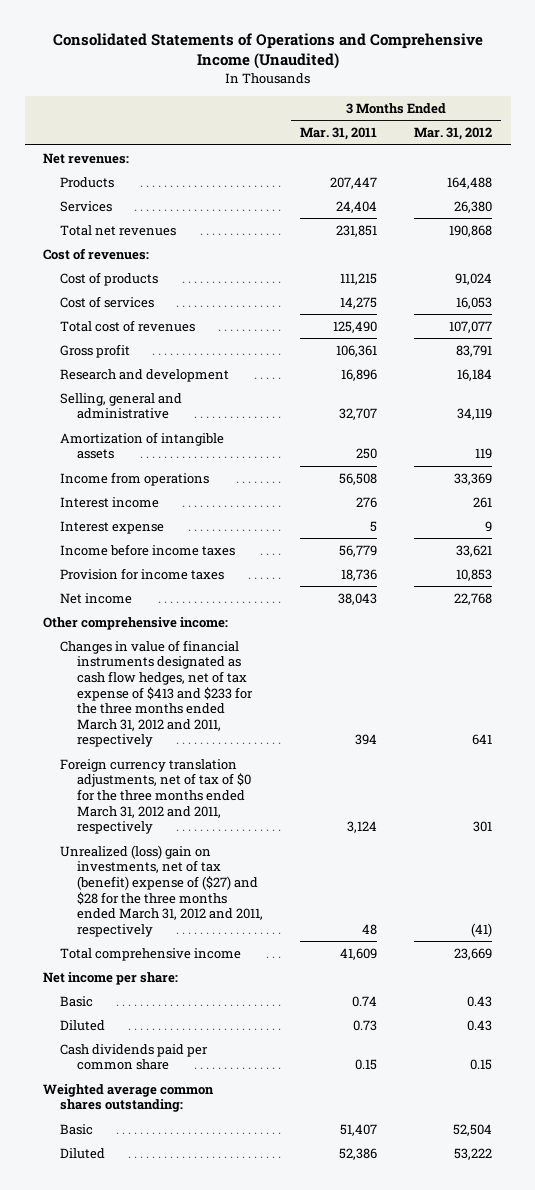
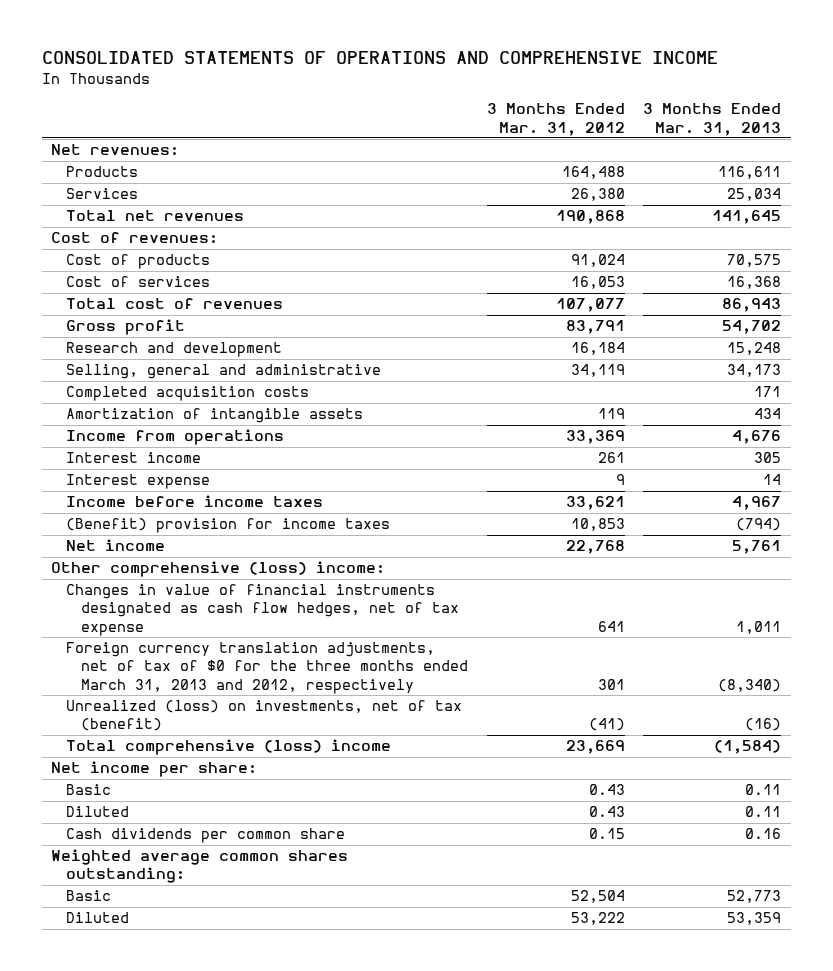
- Consolidated Statements of Operations and Comprehensive Income (Unaudited)
+ CONSOLIDATED STATEMENTS OF OPERATIONS AND COMPREHENSIVE INCOME
- | 3 Months Ended Mar. 31, 2011 | 3 Months Ended Mar. 31, 2012
+ | 3 Months Ended Mar. 31, 2012 | 3 Months Ended Mar. 31, 2013
+ Completed acquisition costs | | 171
- Provision for income taxes | 18,736 | 10,853
+ (Benefit) provision for income taxes | 10,853 | (794)
- Other comprehensive income:
- Changes in value of financial instruments designated as cash flow hedges, net of tax expense of $413 and $233 for the three months ended March 31, 2012 and 2011, respectively | 394 | 641
- Foreign currency translation adjustments, net of tax of $0 for the three months ended March 31, 2012 and 2011, respectively | 3,124 | 301
- Unrealized (loss) gain on investments, net of tax (benefit) expense of ($27) and $28 for the three months ended March 31, 2012 and 2011, respectively | 48 | (41)
- Total comprehensive income | 41,609 | 23,669
+ Other comprehensive (loss) income:
+ Changes in value of financial instruments designated as cash flow hedges, net of tax expense | 641 | 1,011
+ Foreign currency translation adjustments, net of tax of $0 for the three months ended March 31, 2013 and 2012, respectively | 301 | (8,340)
+ Unrealized (loss) on investments, net of tax (benefit) | (41) | (16)
+ Total comprehensive (loss) income | 23,669 | (1,584)
- Cash dividends paid per common share | 0.15 | 0.15
+ Cash dividends per common share | 0.15 | 0.16

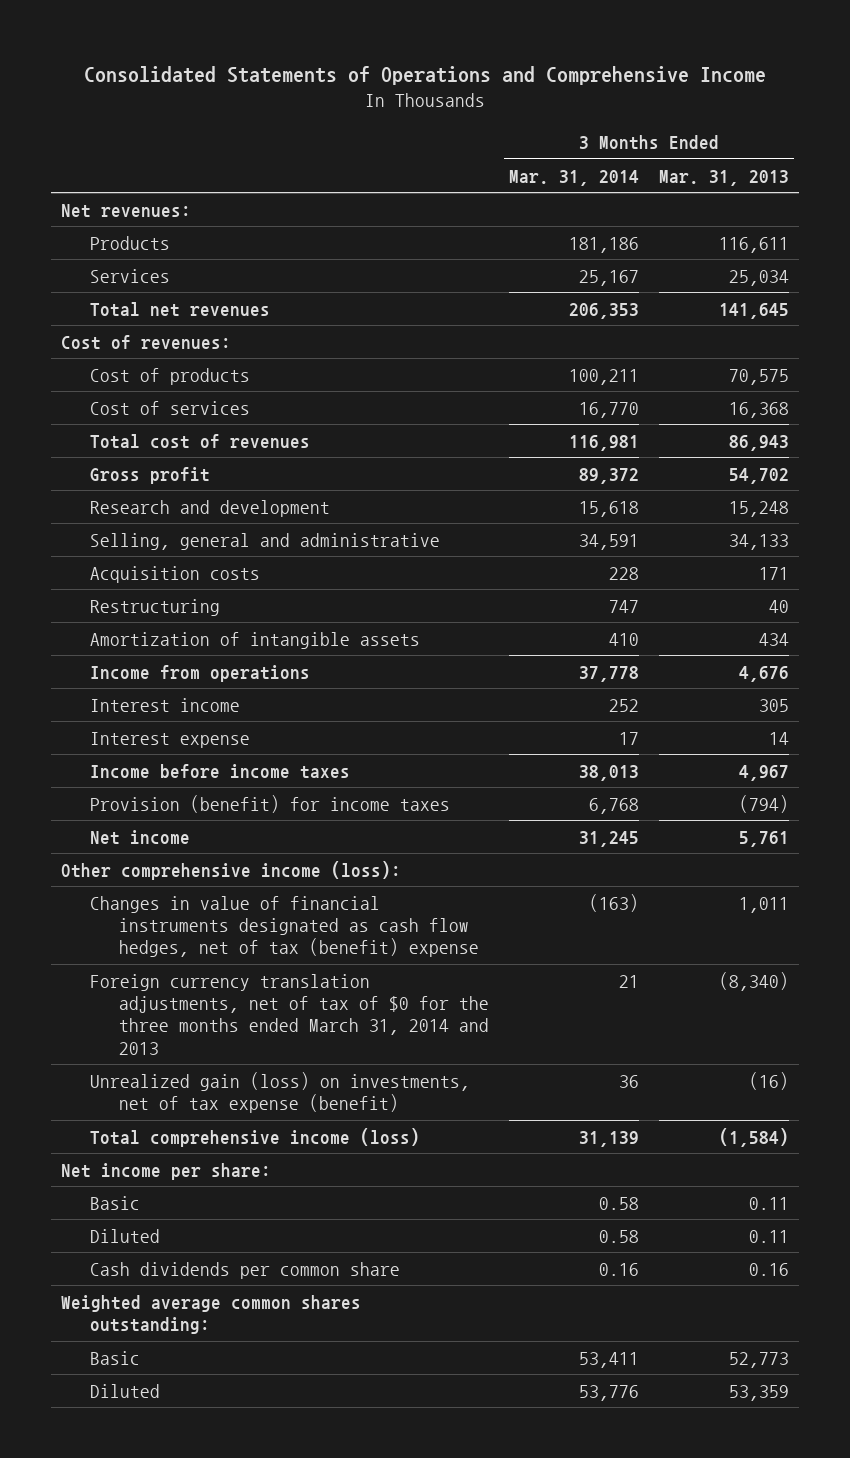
- CONSOLIDATED STATEMENTS OF OPERATIONS AND COMPREHENSIVE INCOME
+ Consolidated Statements of Operations and Comprehensive Income
- | 3 Months Ended Mar. 31, 2012 | 3 Months Ended Mar. 31, 2013
+ | 3 Months Ended Mar. 31, 2014 | 3 Months Ended Mar. 31, 2013
- Selling, general and administrative | 34,119 | 34,173
- Completed acquisition costs | | 171
+ Selling, general and administrative | 34,591 | 34,133
+ Acquisition costs | 228 | 171
+ Restructuring | 747 | 40
- (Benefit) provision for income taxes | 10,853 | (794)
+ Provision (benefit) for income taxes | 6,768 | (794)
- Other comprehensive (loss) income:
- Changes in value of financial instruments designated as cash flow hedges, net of tax expense | 641 | 1,011
- Foreign currency translation adjustments, net of tax of $0 for the three months ended March 31, 2013 and 2012, respectively | 301 | (8,340)
- Unrealized (loss) on investments, net of tax (benefit) | (41) | (16)
- Total comprehensive (loss) income | 23,669 | (1,584)
+ Other comprehensive income (loss):
+ Changes in value of financial instruments designated as cash flow hedges, net of tax (benefit) expense | (163) | 1,011
+ Foreign currency translation adjustments, net of tax of $0 for the three months ended March 31, 2014 and 2013 | 21 | (8,340)
+ Unrealized gain (loss) on investments, net of tax expense (benefit) | 36 | (16)
+ Total comprehensive income (loss) | 31,139 | (1,584)

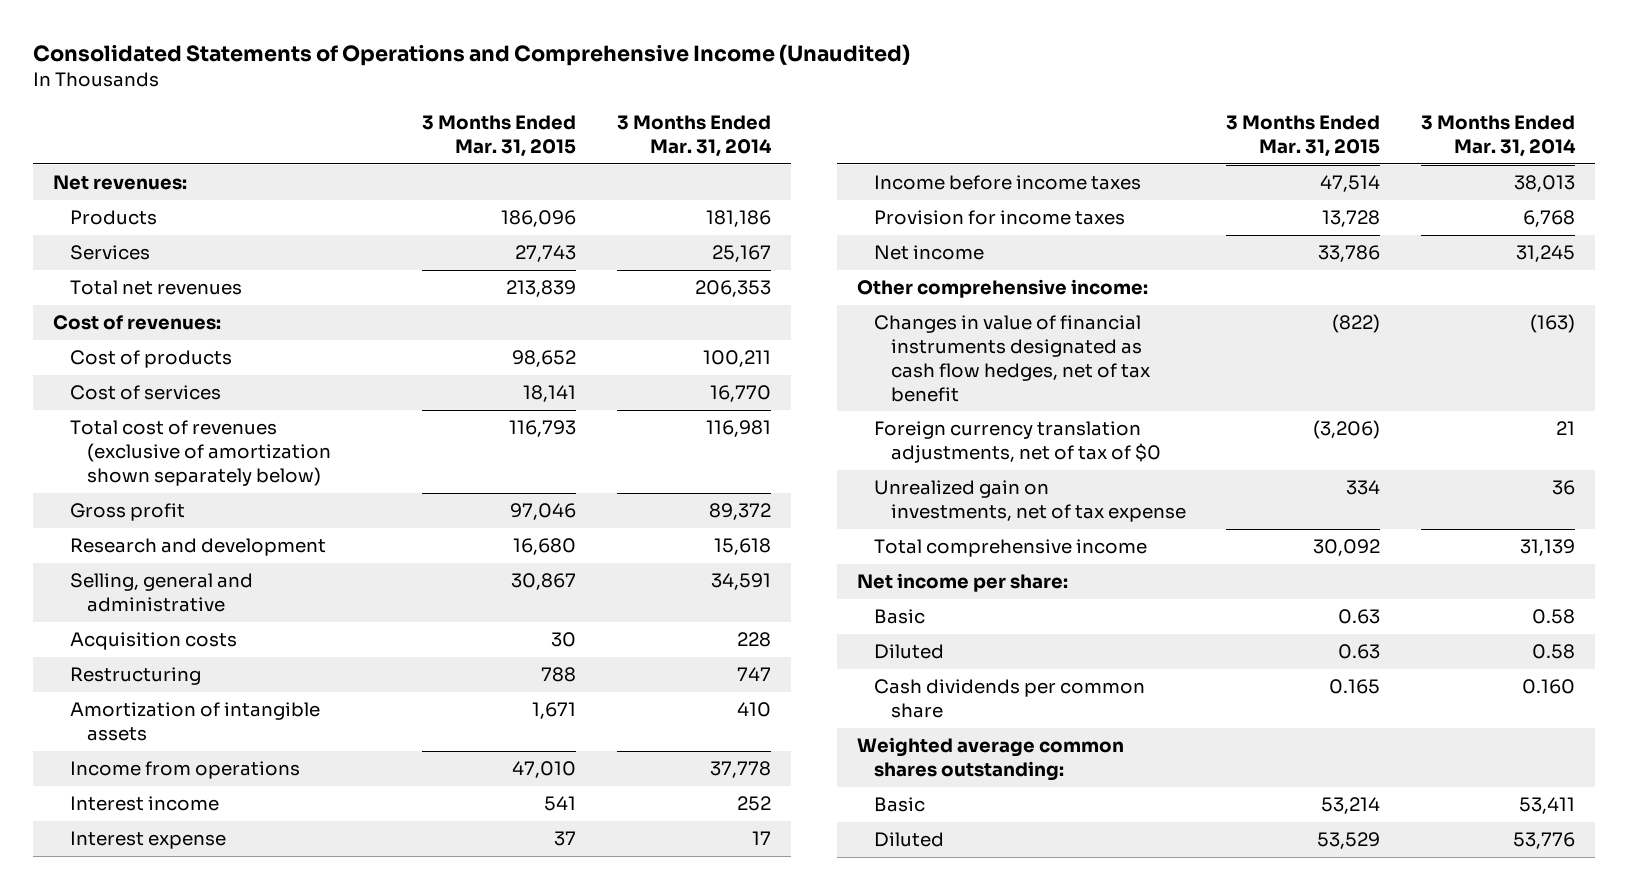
- Consolidated Statements of Operations and Comprehensive Income
+ Consolidated Statements of Operations and Comprehensive Income (Unaudited)
- | 3 Months Ended Mar. 31, 2014 | 3 Months Ended Mar. 31, 2013
+ | 3 Months Ended Mar. 31, 2015 | 3 Months Ended Mar. 31, 2014
- Total cost of revenues | 116,981 | 86,943
+ Total cost of revenues (exclusive of amortization shown separately below) | 116,793 | 116,981
- Provision (benefit) for income taxes | 6,768 | (794)
+ Provision for income taxes | 13,728 | 6,768
- Other comprehensive income (loss):
- Changes in value of financial instruments designated as cash flow hedges, net of tax (benefit) expense | (163) | 1,011
- Foreign currency translation adjustments, net of tax of $0 for the three months ended March 31, 2014 and 2013 | 21 | (8,340)
- Unrealized gain (loss) on investments, net of tax expense (benefit) | 36 | (16)
- Total comprehensive income (loss) | 31,139 | (1,584)
+ Other comprehensive income:
+ Changes in value of financial instruments designated as cash flow hedges, net of tax benefit | (822) | (163)
+ Foreign currency translation adjustments, net of tax of $0 | (3,206) | 21
+ Unrealized gain on investments, net of tax expense | 334 | 36
+ Total comprehensive income | 30,092 | 31,139
- Cash dividends per common share | 0.16 | 0.16
+ Cash dividends per common share | 0.165 | 0.160

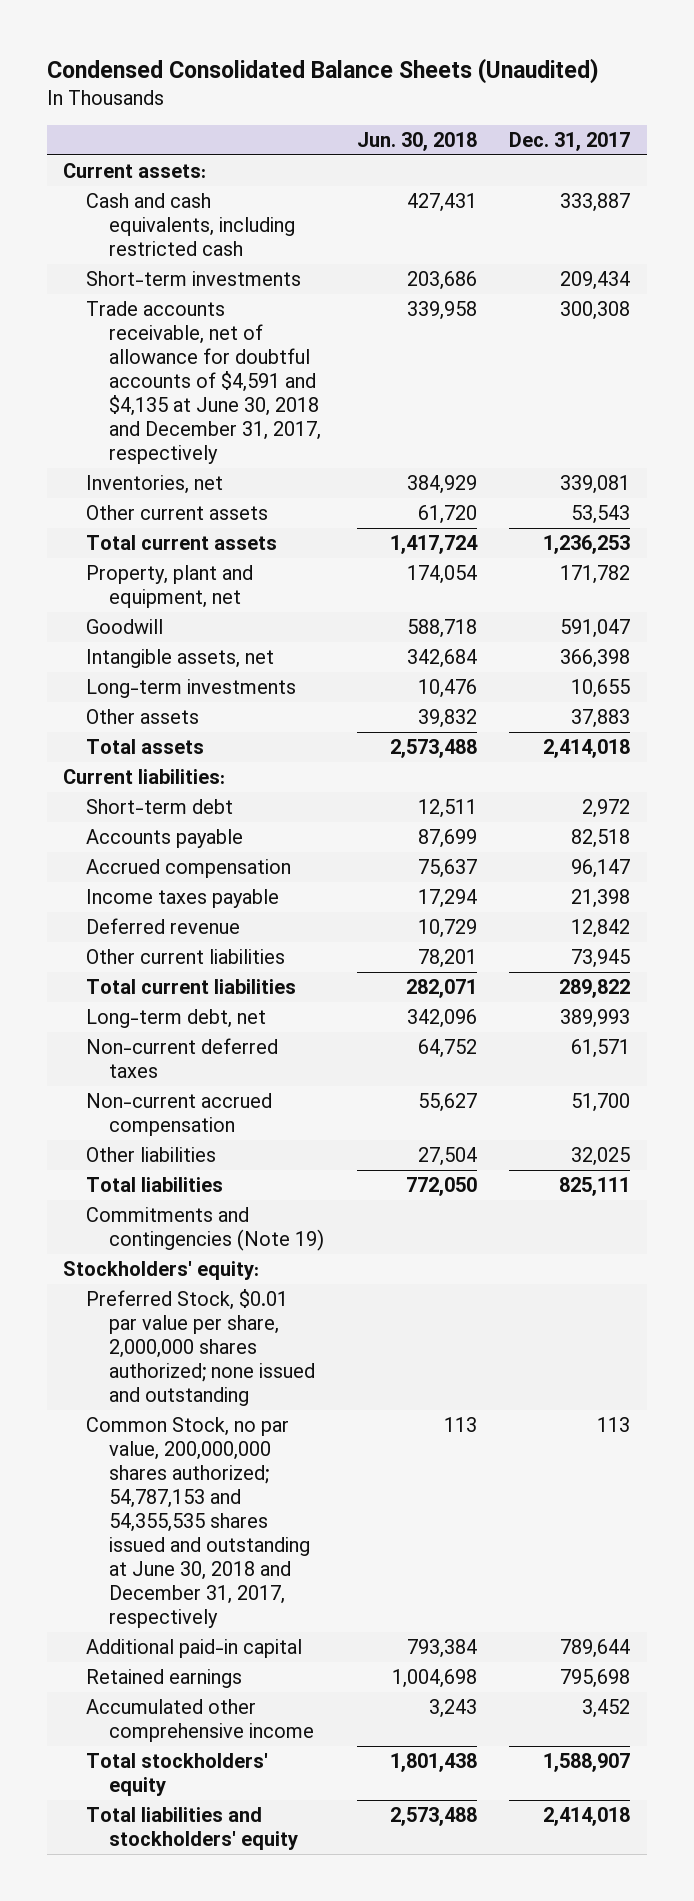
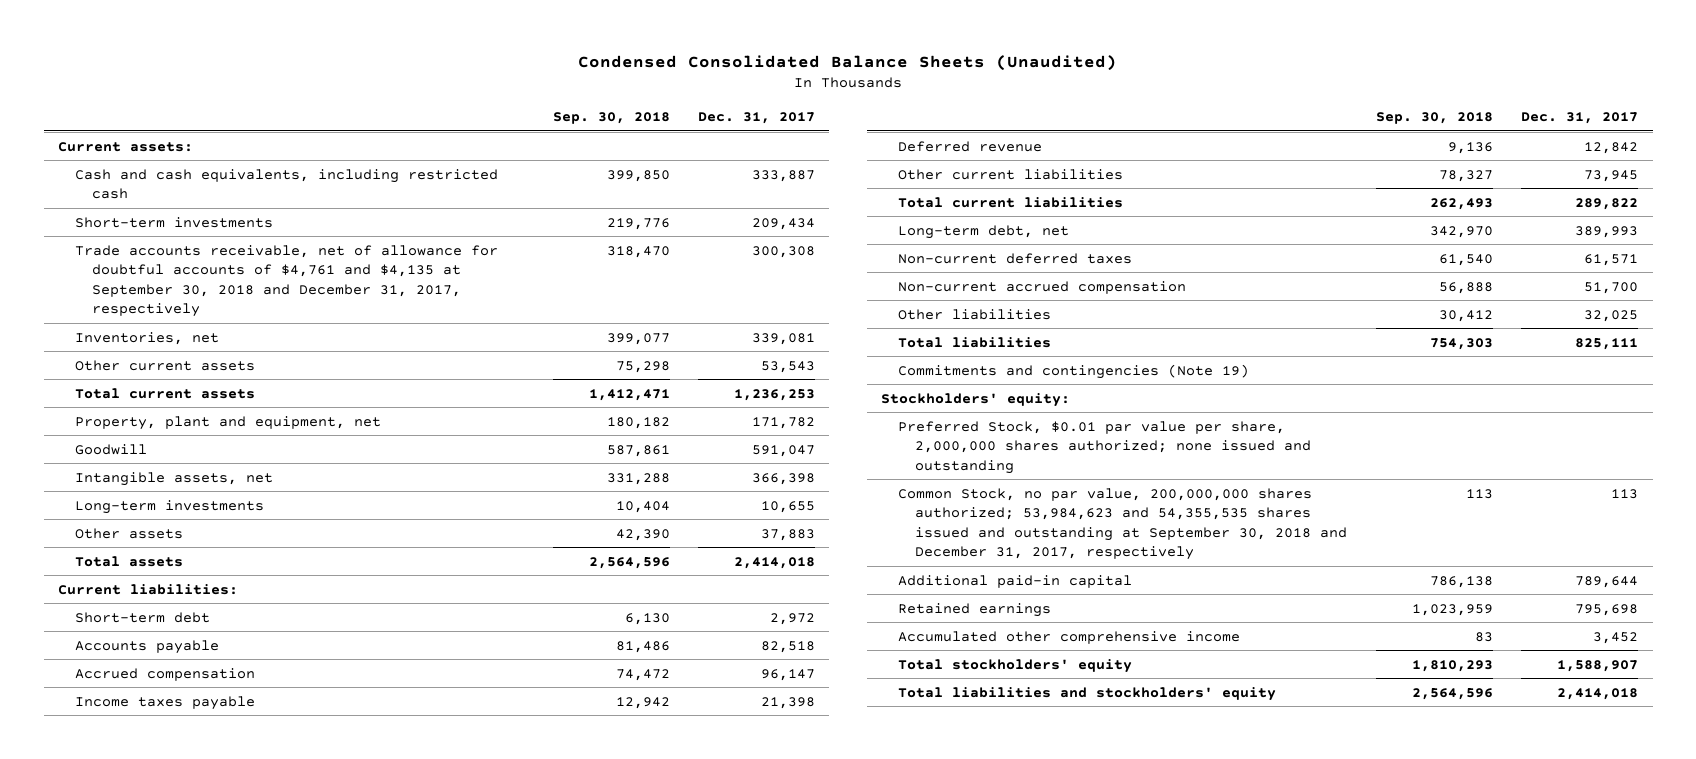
- | Jun. 30, 2018 | Dec. 31, 2017
+ | Sep. 30, 2018 | Dec. 31, 2017
- Trade accounts receivable, net of allowance for doubtful accounts of $4,591 and $4,135 at June 30, 2018 and December 31, 2017, respectively | 339,958 | 300,308
+ Trade accounts receivable, net of allowance for doubtful accounts of $4,761 and $4,135 at September 30, 2018 and December 31, 2017, respectively | 318,470 | 300,308
- Common Stock, no par value, 200,000,000 shares authorized; 54,787,153 and 54,355,535 shares issued and outstanding at June 30, 2018 and December 31, 2017, respectively | 113 | 113
+ Common Stock, no par value, 200,000,000 shares authorized; 53,984,623 and 54,355,535 shares issued and outstanding at September 30, 2018 and December 31, 2017, respectively | 113 | 113

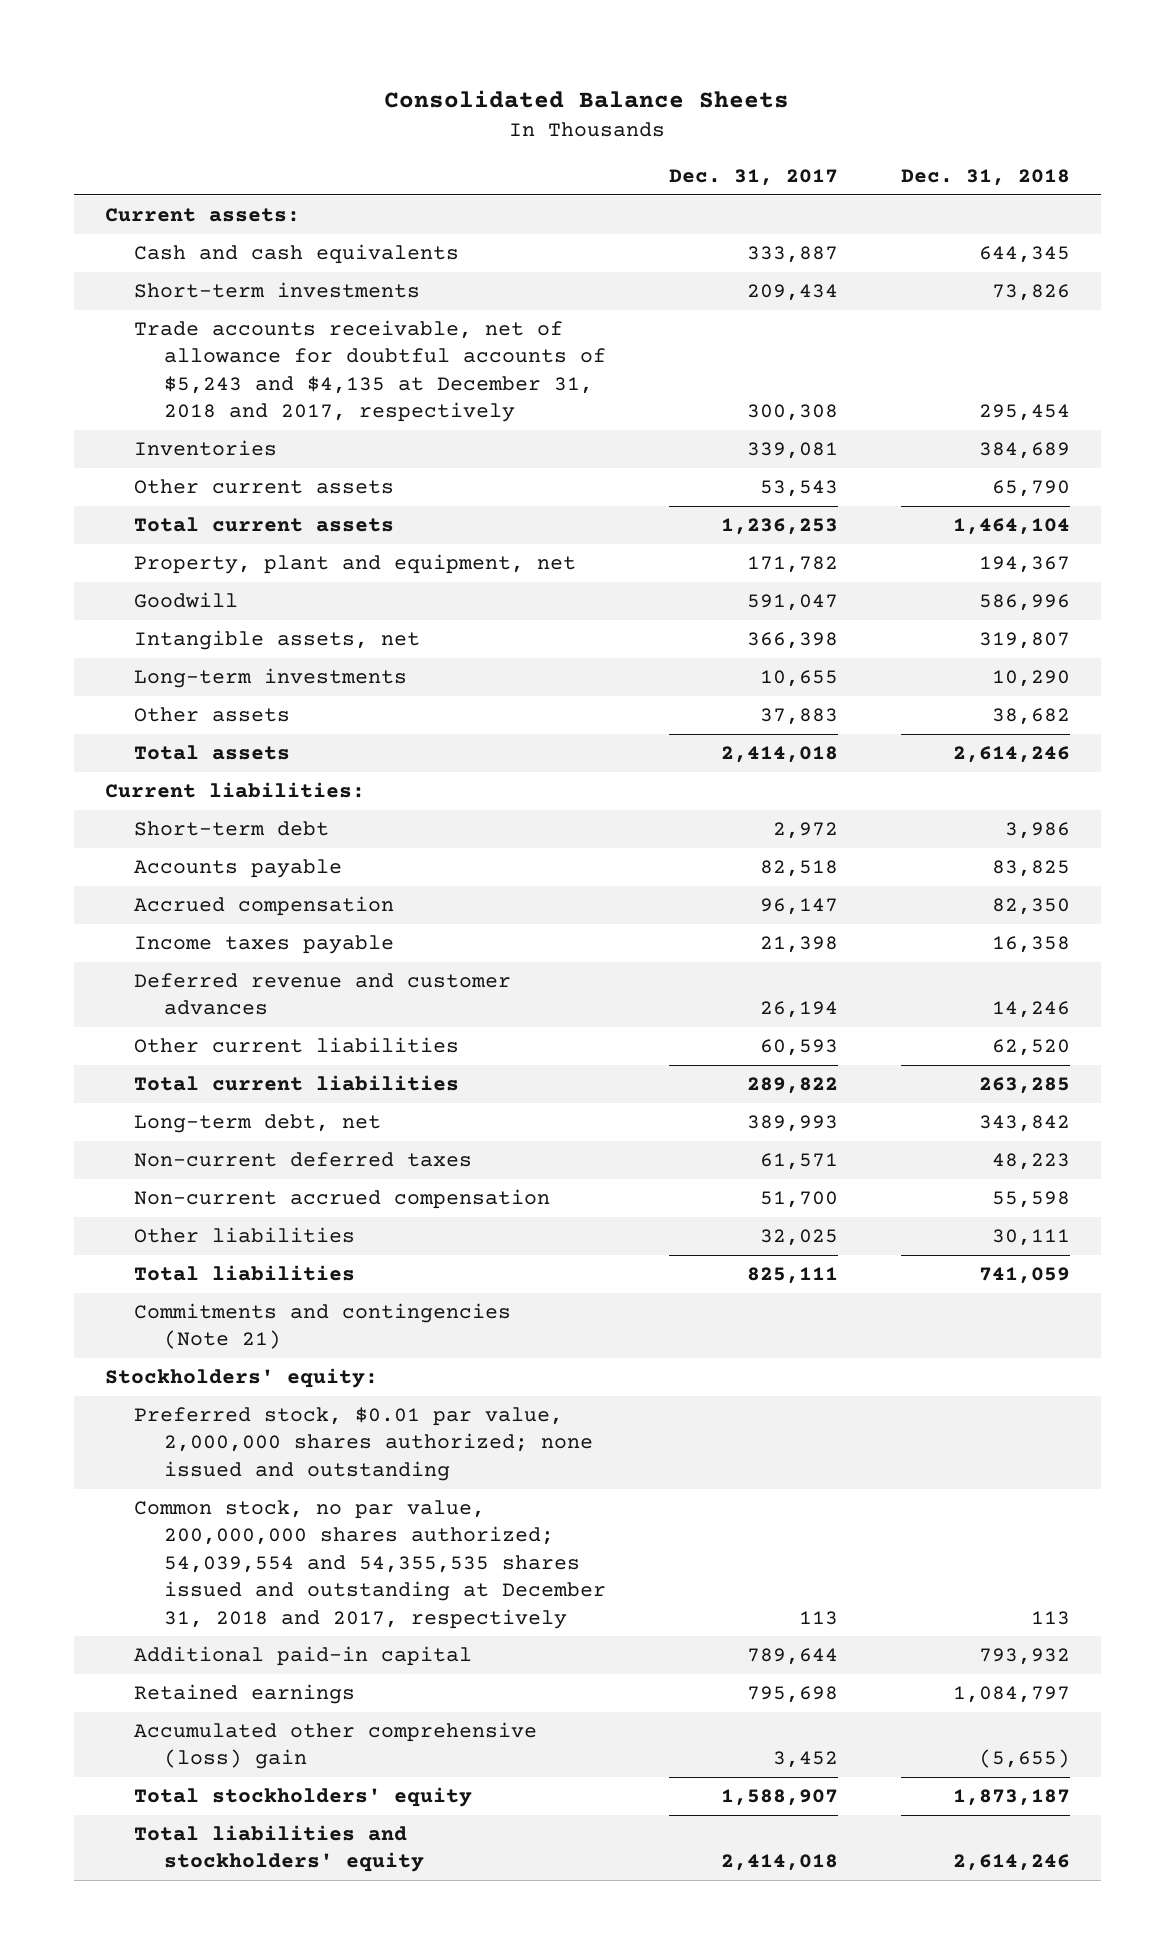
- Condensed Consolidated Balance Sheets (Unaudited)
+ Consolidated Balance Sheets
- | Sep. 30, 2018 | Dec. 31, 2017
+ | Dec. 31, 2017 | Dec. 31, 2018
- Cash and cash equivalents, including restricted cash | 399,850 | 333,887
+ Cash and cash equivalents | 333,887 | 644,345
- Trade accounts receivable, net of allowance for doubtful accounts of $4,761 and $4,135 at September 30, 2018 and December 31, 2017, respectively | 318,470 | 300,308
- Inventories, net | 399,077 | 339,081
+ Trade accounts receivable, net of allowance for doubtful accounts of $5,243 and $4,135 at December 31, 2018 and 2017, respectively | 300,308 | 295,454
+ Inventories | 339,081 | 384,689
- Deferred revenue | 9,136 | 12,842
- Other current liabilities | 78,327 | 73,945
+ Deferred revenue and customer advances | 26,194 | 14,246
+ Other current liabilities | 60,593 | 62,520
- Commitments and contingencies (Note 19)
+ Commitments and contingencies (Note 21)
- Preferred Stock, $0.01 par value per share, 2,000,000 shares authorized; none issued and outstanding
- Common Stock, no par value, 200,000,000 shares authorized; 53,984,623 and 54,355,535 shares issued and outstanding at September 30, 2018 and December 31, 2017, respectively | 113 | 113
+ Preferred stock, $0.01 par value, 2,000,000 shares authorized; none issued and outstanding
+ Common stock, no par value, 200,000,000 shares authorized; 54,039,554 and 54,355,535 shares issued and outstanding at December 31, 2018 and 2017, respectively | 113 | 113
- Accumulated other comprehensive income | 83 | 3,452
+ Accumulated other comprehensive (loss) gain | 3,452 | (5,655)

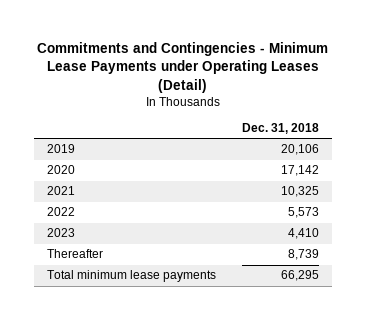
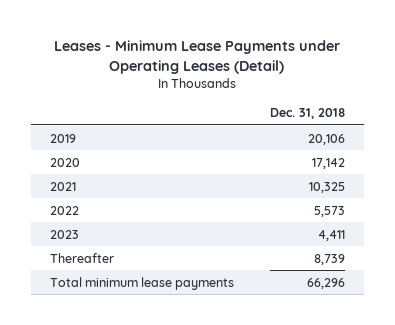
- Commitments and Contingencies - Minimum Lease Payments under Operating Leases (Detail)
+ Leases - Minimum Lease Payments under Operating Leases (Detail)
- 2023 | 4,410
+ 2023 | 4,411
- Total minimum lease payments | 66,295
+ Total minimum lease payments | 66,296

